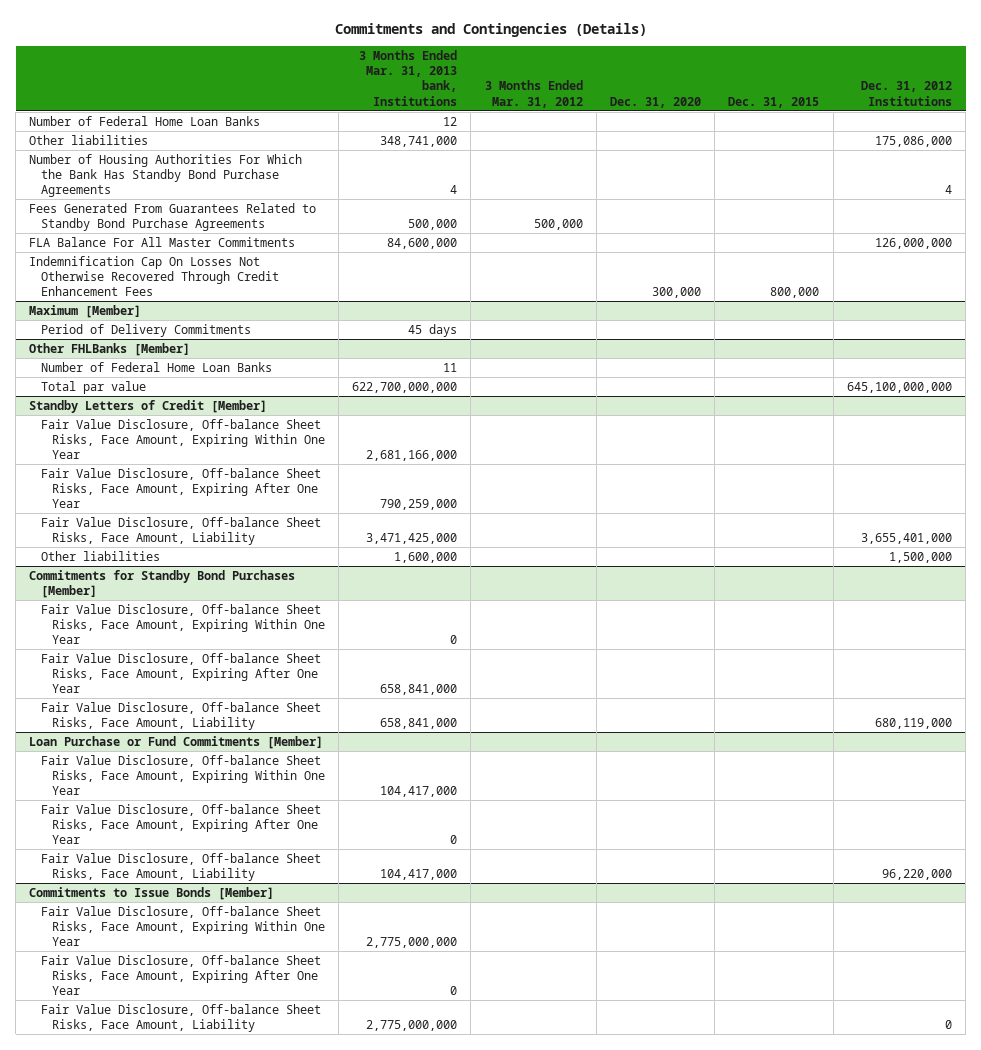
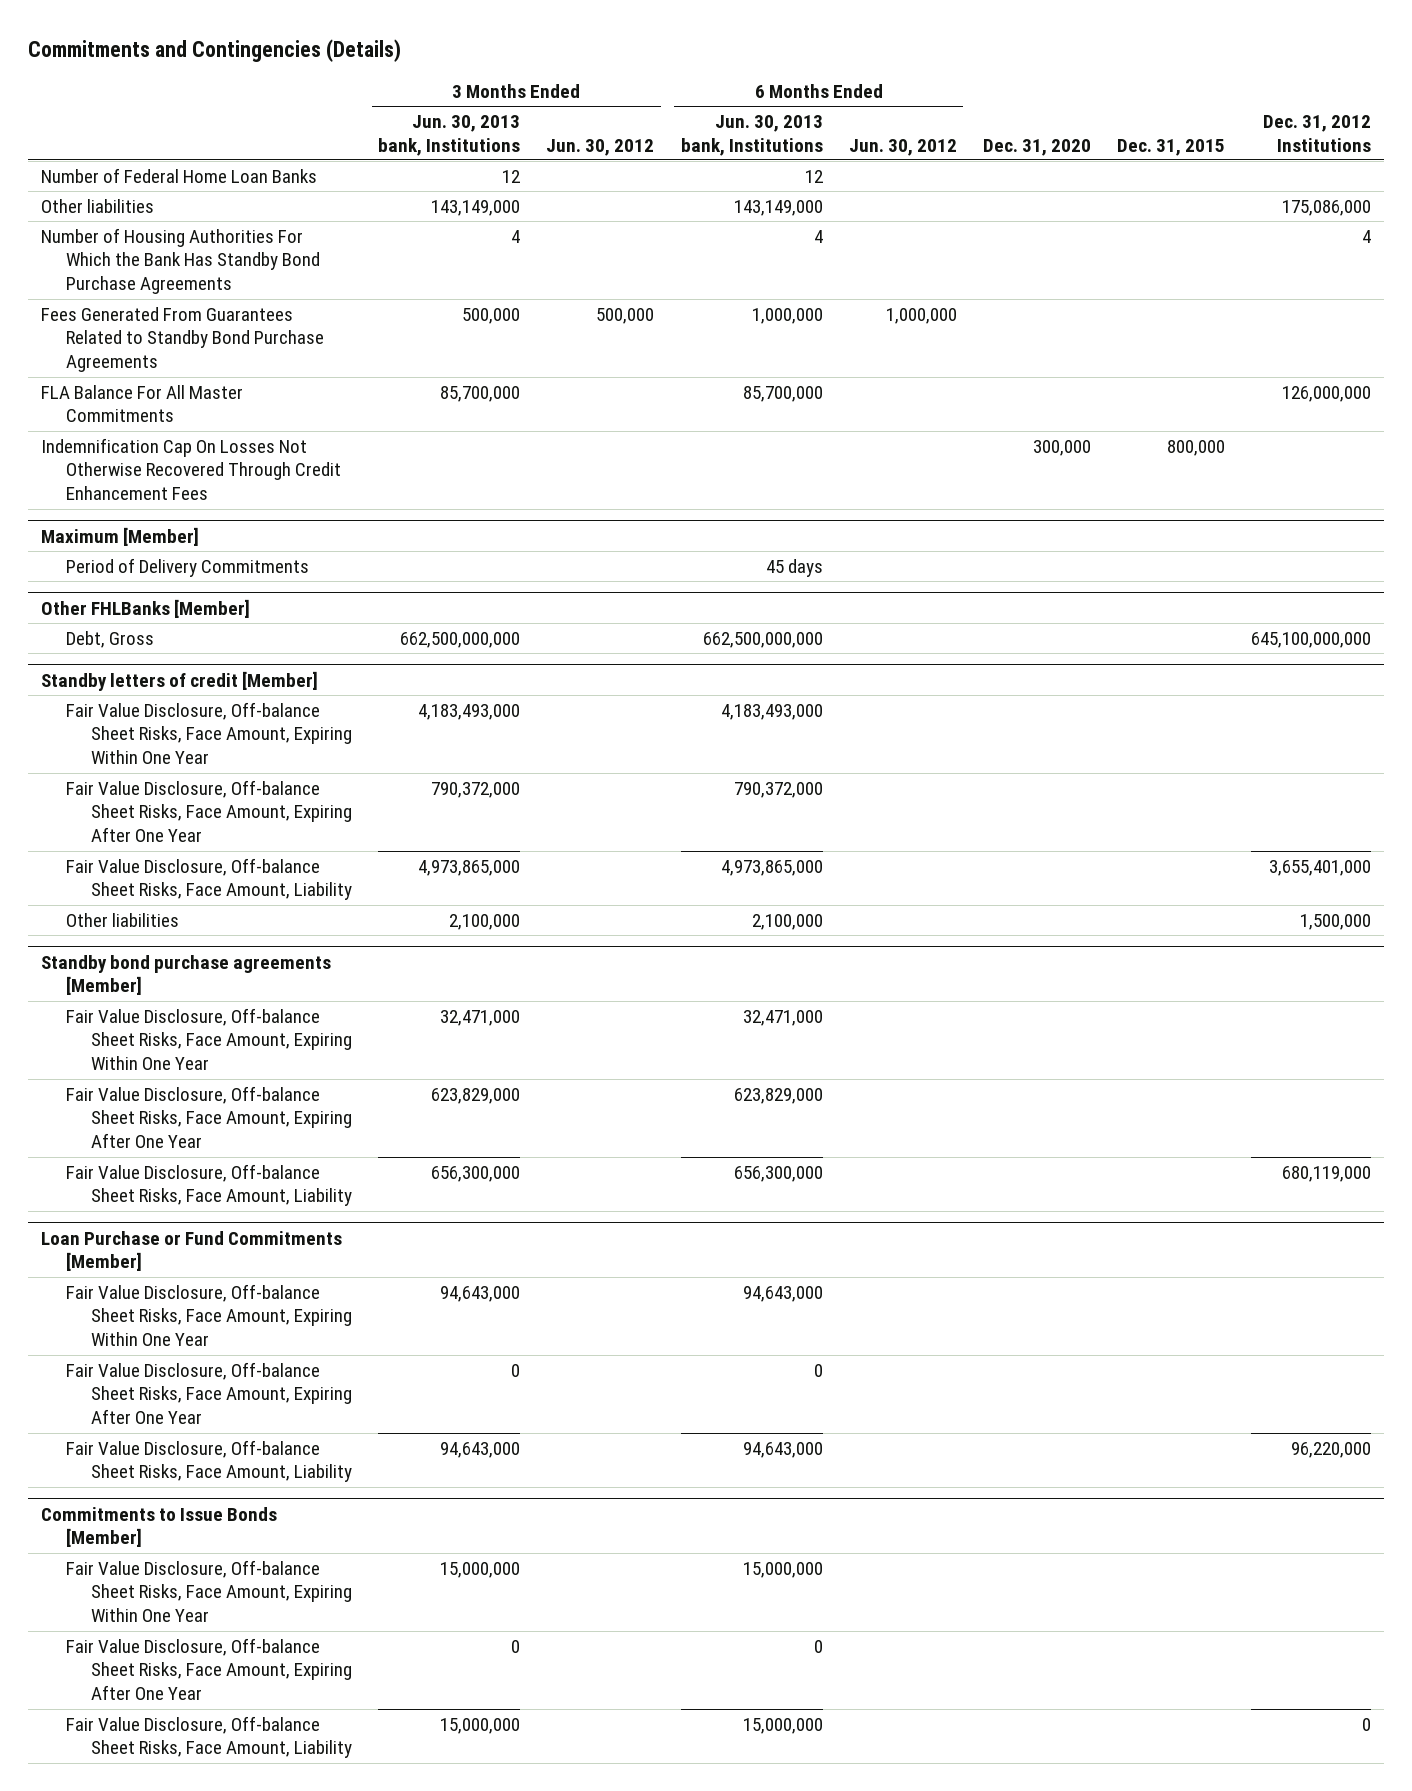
- | 3 Months Ended Mar. 31, 2013 bank, Institutions | 3 Months Ended Mar. 31, 2012 | Dec. 31, 2020 | Dec. 31, 2015 | Dec. 31, 2012 Institutions
+ | 3 Months Ended Jun. 30, 2013 bank, Institutions | 3 Months Ended Jun. 30, 2012 | 6 Months Ended Jun. 30, 2013 bank, Institutions | 6 Months Ended Jun. 30, 2012 | Dec. 31, 2020 | Dec. 31, 2015 | Dec. 31, 2012 Institutions
@ Other FHLBanks [Member]
- Number of Federal Home Loan Banks | 11 | | | |
- Total par value | 622,700,000,000 | | | | 645,100,000,000
- Standby Letters of Credit [Member]
@ Other FHLBanks [Member]
+ Debt, Gross | 662,500,000,000 | | 662,500,000,000 | | | | 645,100,000,000
+ Standby letters of credit [Member]
- Commitments for Standby Bond Purchases [Member]
+ Standby bond purchase agreements [Member]

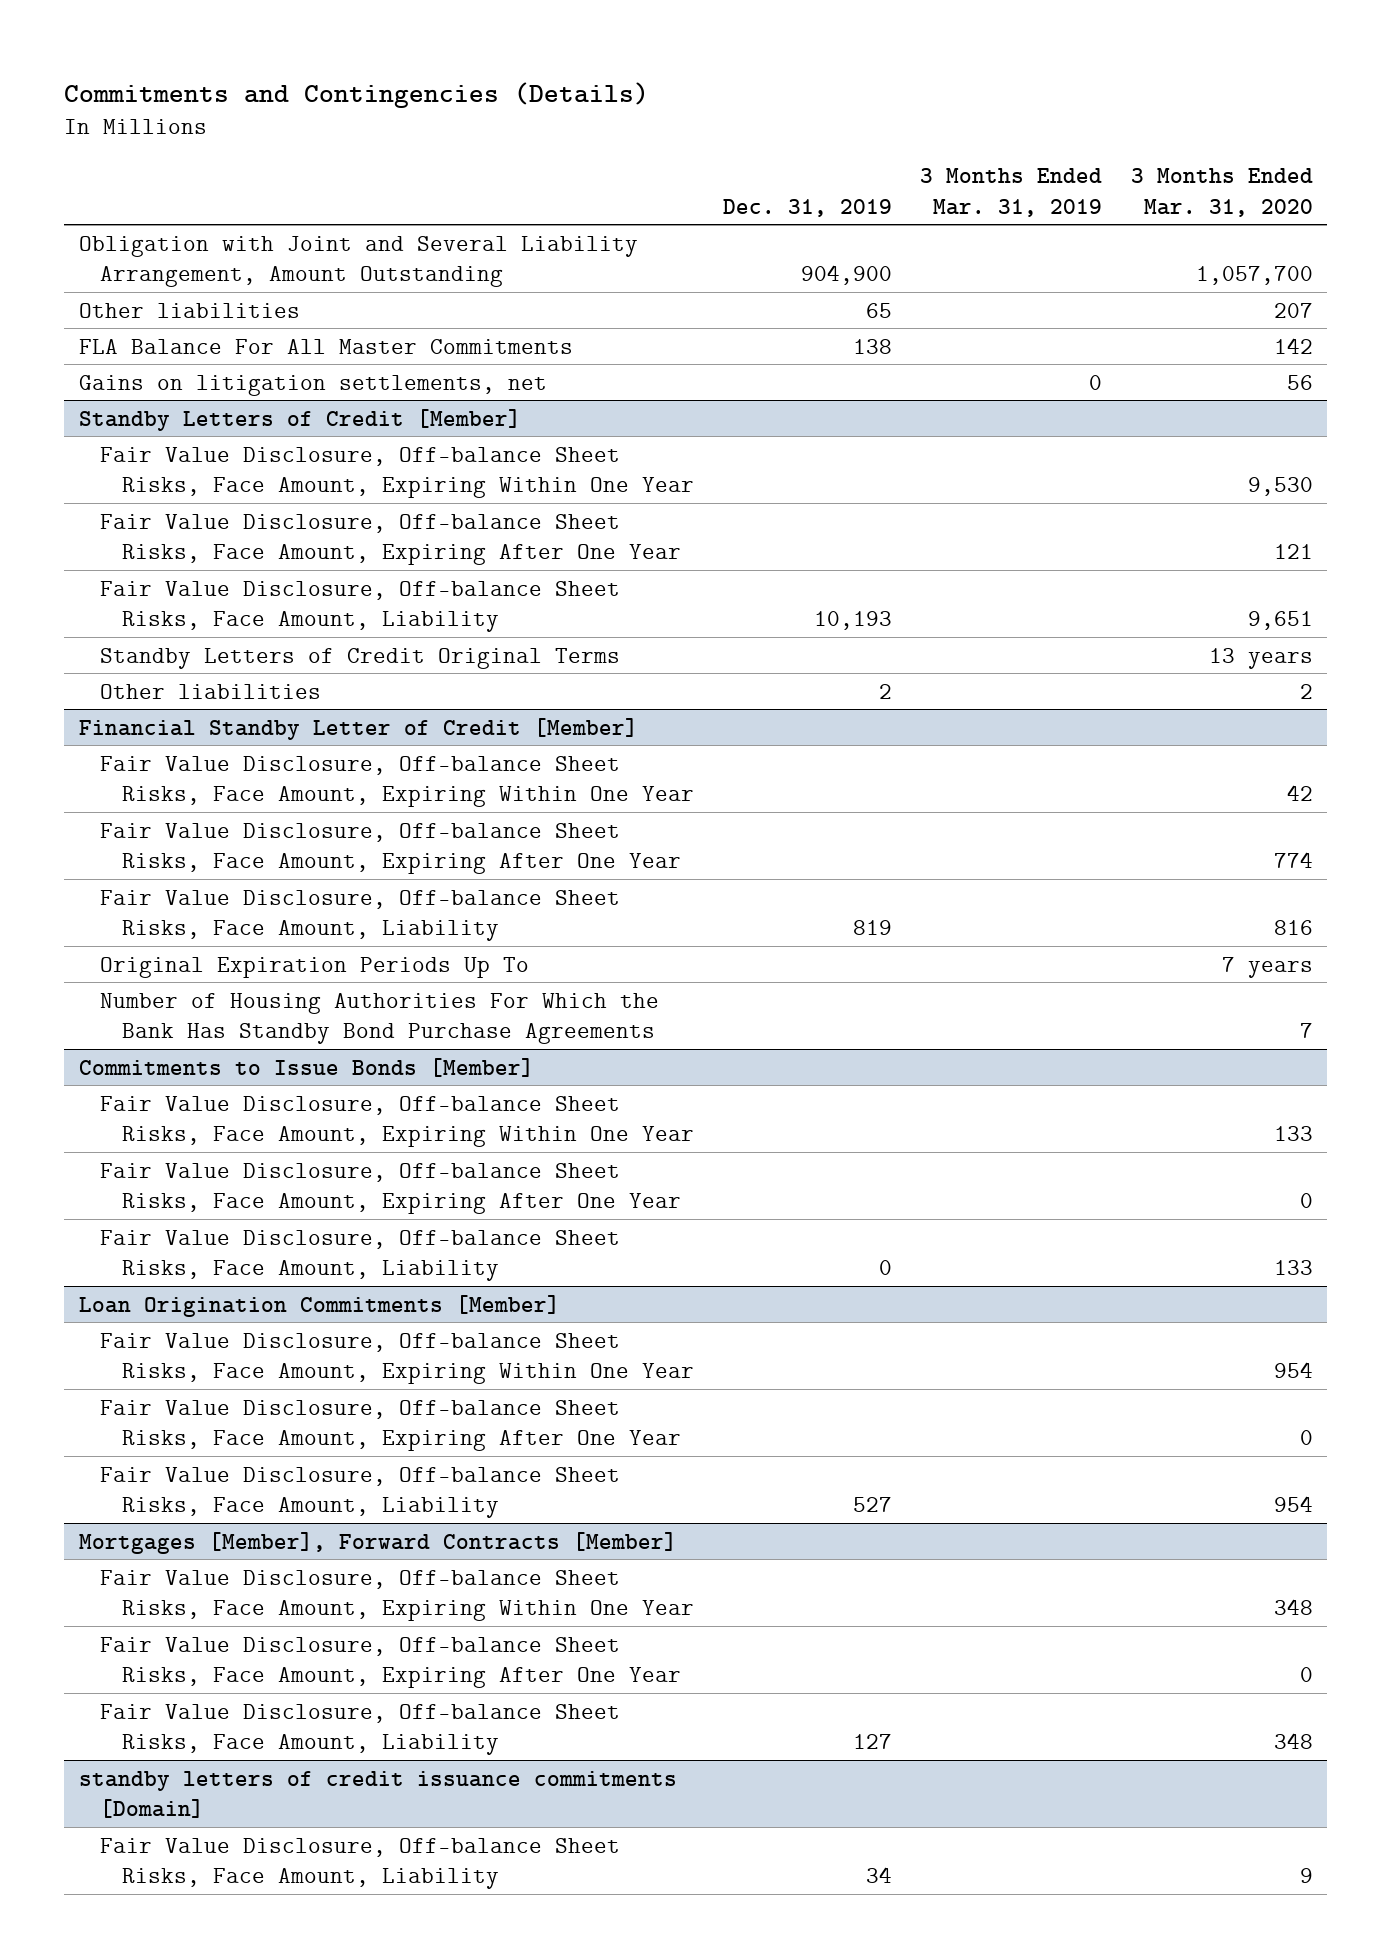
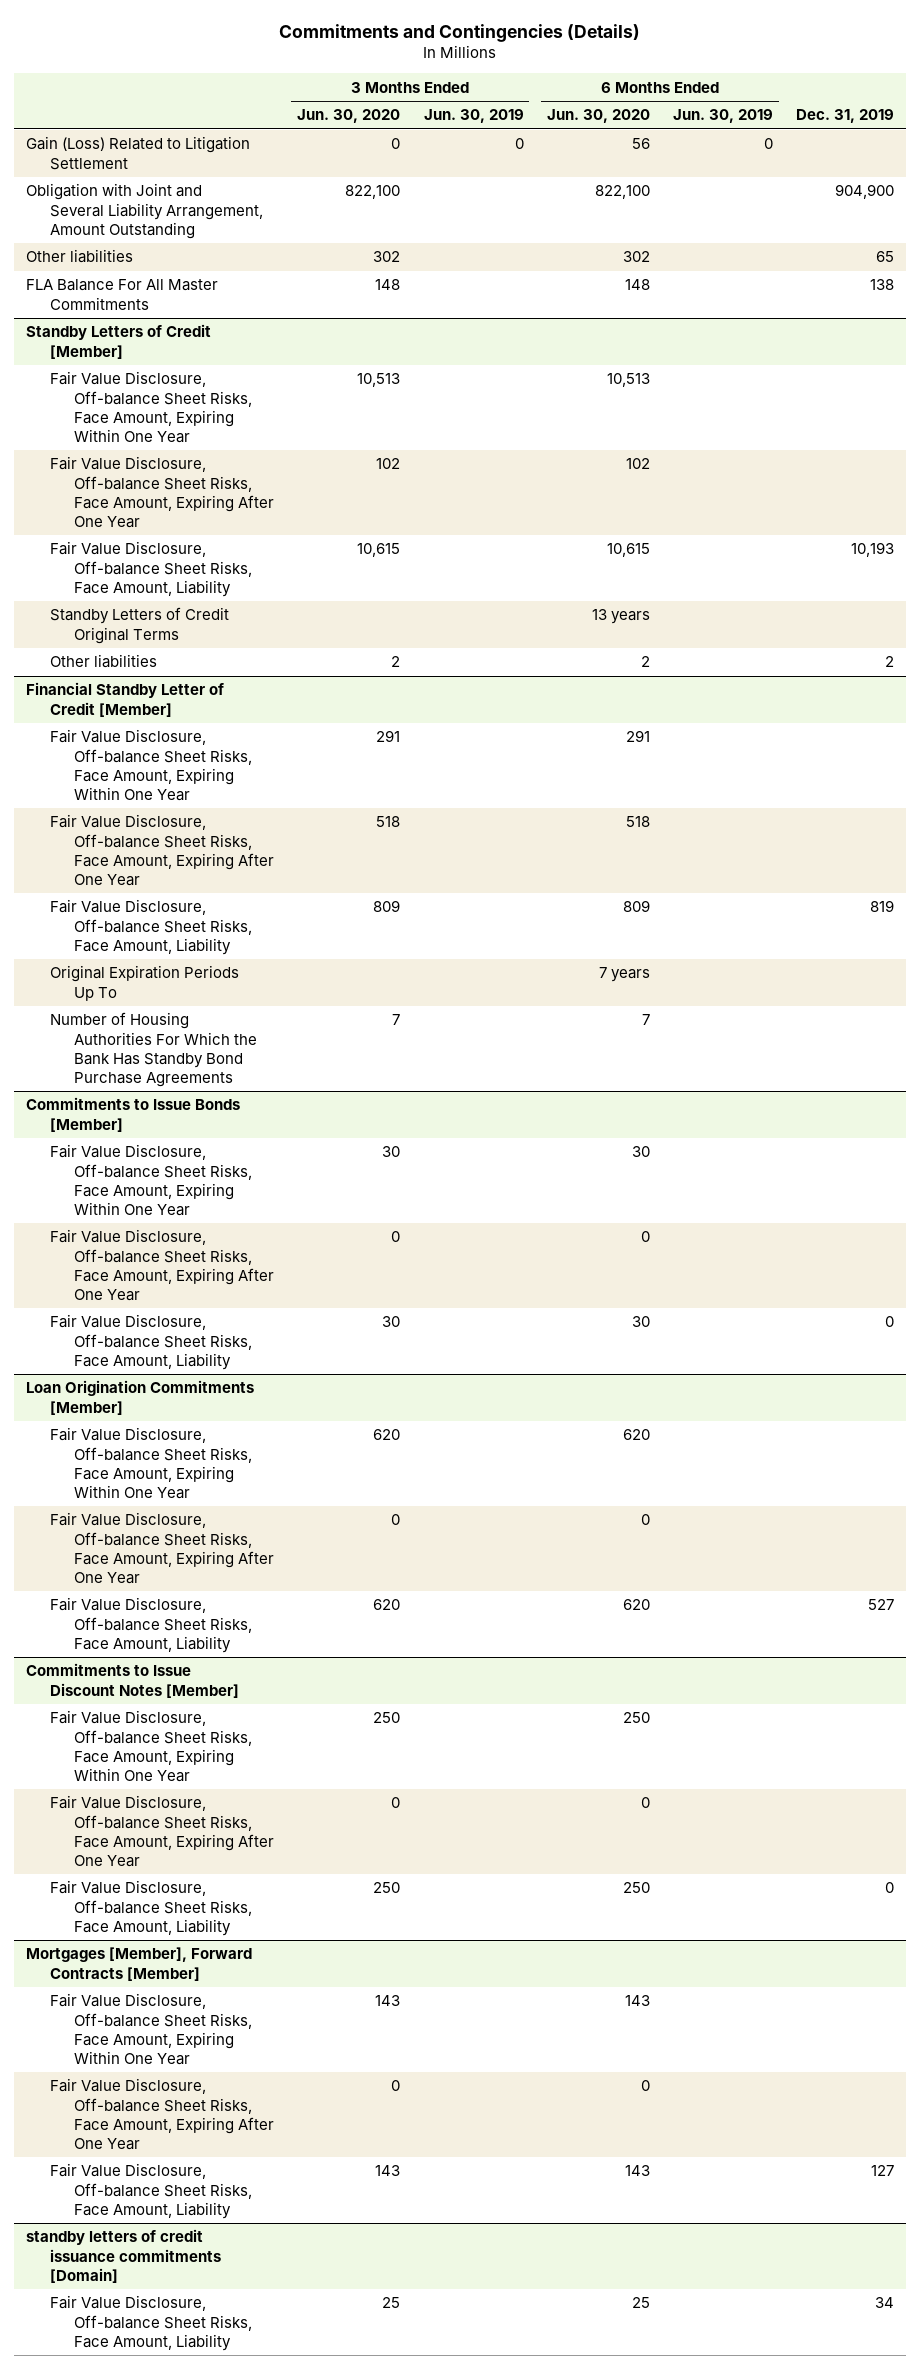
- | Dec. 31, 2019 | 3 Months Ended Mar. 31, 2019 | 3 Months Ended Mar. 31, 2020
+ | 3 Months Ended Jun. 30, 2020 | 3 Months Ended Jun. 30, 2019 | 6 Months Ended Jun. 30, 2020 | 6 Months Ended Jun. 30, 2019 | Dec. 31, 2019
+ Gain (Loss) Related to Litigation Settlement | 0 | 0 | 56 | 0 |
- Gains on litigation settlements, net | | 0 | 56
+ Commitments to Issue Discount Notes [Member]
+ Fair Value Disclosure, Off-balance Sheet Risks, Face Amount, Expiring Within One Year | 250 | | 250 | |
+ Fair Value Disclosure, Off-balance Sheet Risks, Face Amount, Expiring After One Year | 0 | | 0 | |
+ Fair Value Disclosure, Off-balance Sheet Risks, Face Amount, Liability | 250 | | 250 | | 0

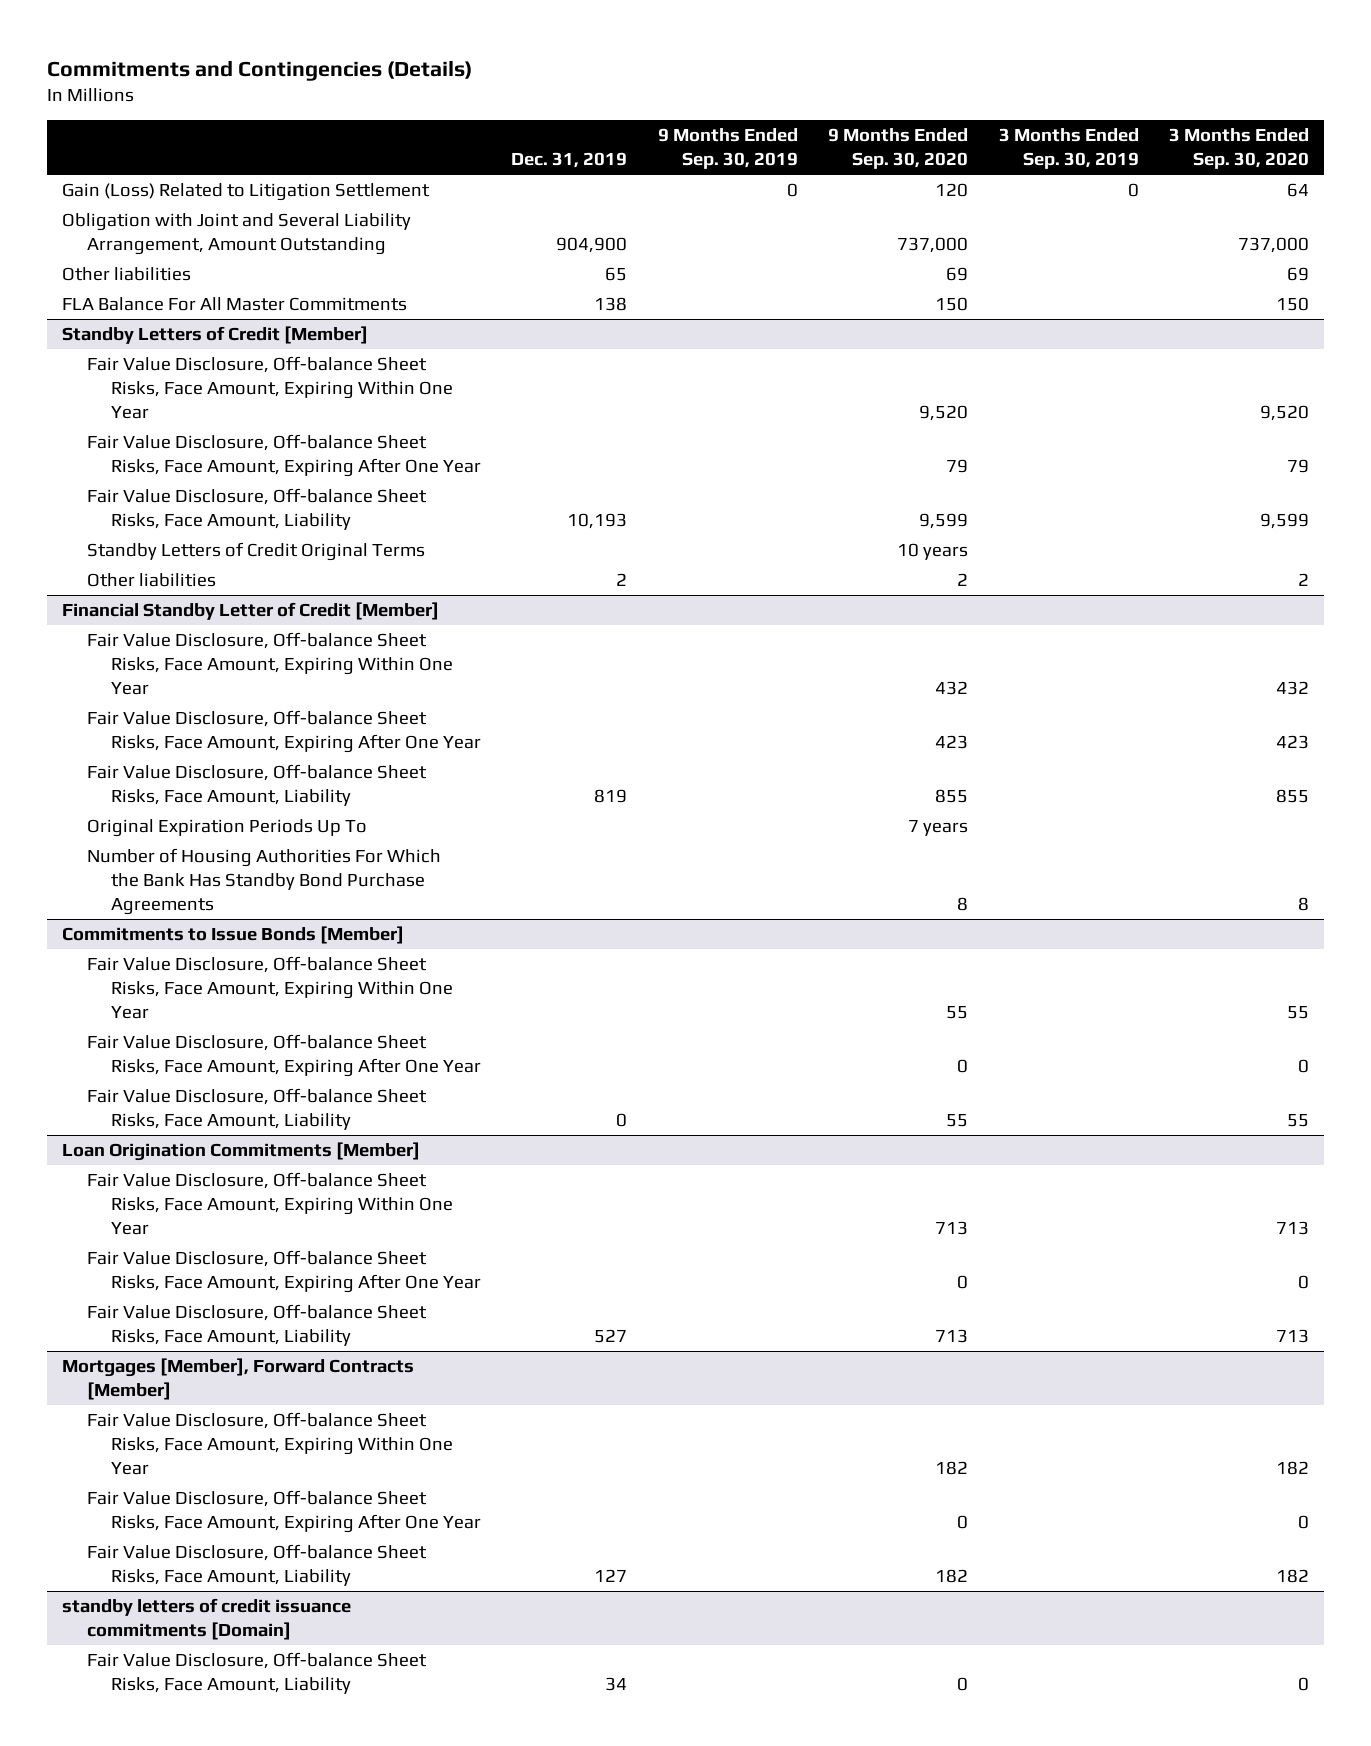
- | 3 Months Ended Jun. 30, 2020 | 3 Months Ended Jun. 30, 2019 | 6 Months Ended Jun. 30, 2020 | 6 Months Ended Jun. 30, 2019 | Dec. 31, 2019
+ | Dec. 31, 2019 | 9 Months Ended Sep. 30, 2019 | 9 Months Ended Sep. 30, 2020 | 3 Months Ended Sep. 30, 2019 | 3 Months Ended Sep. 30, 2020
- Commitments to Issue Discount Notes [Member]
- Fair Value Disclosure, Off-balance Sheet Risks, Face Amount, Expiring Within One Year | 250 | | 250 | |
- Fair Value Disclosure, Off-balance Sheet Risks, Face Amount, Expiring After One Year | 0 | | 0 | |
- Fair Value Disclosure, Off-balance Sheet Risks, Face Amount, Liability | 250 | | 250 | | 0

